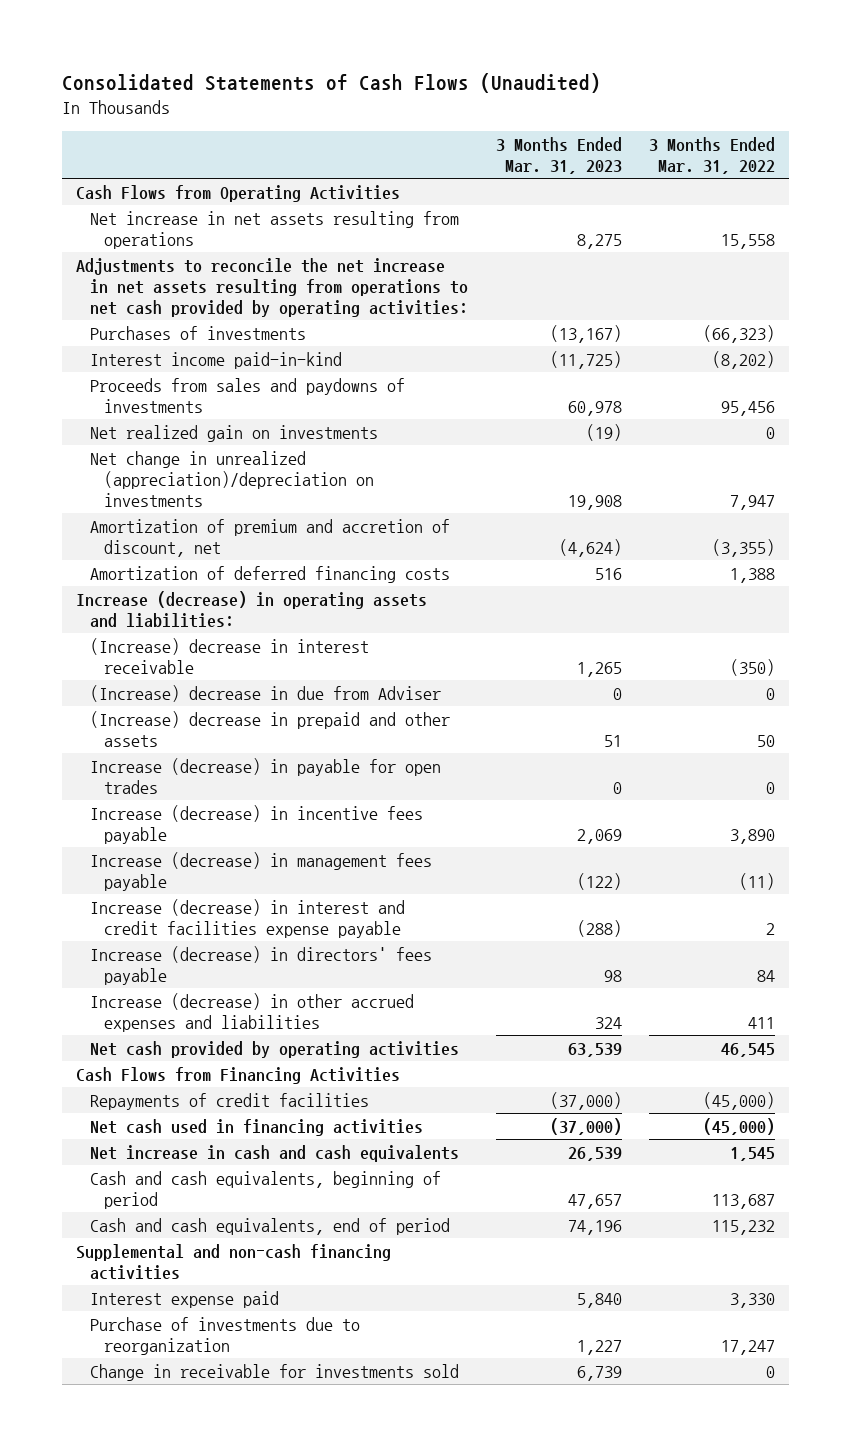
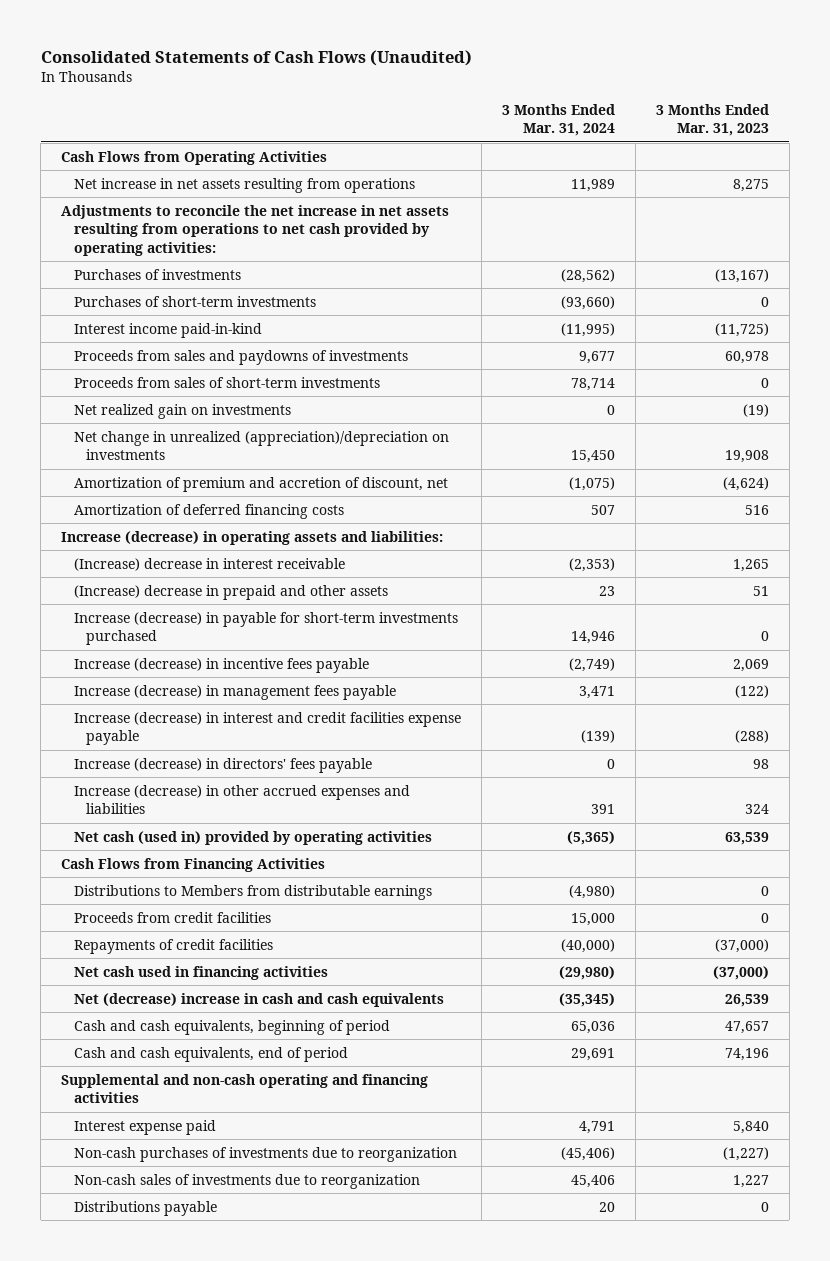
- | 3 Months Ended Mar. 31, 2023 | 3 Months Ended Mar. 31, 2022
+ | 3 Months Ended Mar. 31, 2024 | 3 Months Ended Mar. 31, 2023
+ Purchases of short-term investments | (93,660) | 0
+ Proceeds from sales of short-term investments | 78,714 | 0
- (Increase) decrease in due from Adviser | 0 | 0
- Increase (decrease) in payable for open trades | 0 | 0
+ Increase (decrease) in payable for short-term investments purchased | 14,946 | 0
- Net cash provided by operating activities | 63,539 | 46,545
+ Net cash (used in) provided by operating activities | (5,365) | 63,539
+ Distributions to Members from distributable earnings | (4,980) | 0
+ Proceeds from credit facilities | 15,000 | 0
- Net increase in cash and cash equivalents | 26,539 | 1,545
+ Net (decrease) increase in cash and cash equivalents | (35,345) | 26,539
- Supplemental and non-cash financing activities
+ Supplemental and non-cash operating and financing activities
- Purchase of investments due to reorganization | 1,227 | 17,247
- Change in receivable for investments sold | 6,739 | 0
+ Non-cash purchases of investments due to reorganization | (45,406) | (1,227)
+ Non-cash sales of investments due to reorganization | 45,406 | 1,227
+ Distributions payable | 20 | 0

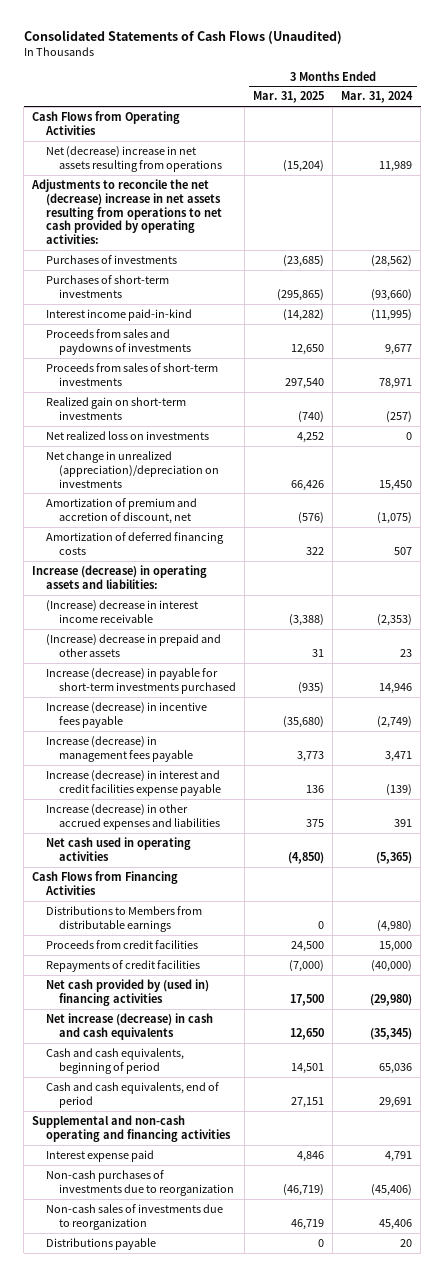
- | 3 Months Ended Mar. 31, 2024 | 3 Months Ended Mar. 31, 2023
+ | 3 Months Ended Mar. 31, 2025 | 3 Months Ended Mar. 31, 2024
- Net increase in net assets resulting from operations | 11,989 | 8,275
- Adjustments to reconcile the net increase in net assets resulting from operations to net cash provided by operating activities:
+ Net (decrease) increase in net assets resulting from operations | (15,204) | 11,989
+ Adjustments to reconcile the net (decrease) increase in net assets resulting from operations to net cash provided by operating activities:
- Proceeds from sales of short-term investments | 78,714 | 0
- Net realized gain on investments | 0 | (19)
+ Proceeds from sales of short-term investments | 297,540 | 78,971
+ Realized gain on short-term investments | (740) | (257)
+ Net realized loss on investments | 4,252 | 0
- (Increase) decrease in interest receivable | (2,353) | 1,265
+ (Increase) decrease in interest income receivable | (3,388) | (2,353)
- Increase (decrease) in directors' fees payable | 0 | 98
- Net cash (used in) provided by operating activities | (5,365) | 63,539
+ Net cash used in operating activities | (4,850) | (5,365)
- Net cash used in financing activities | (29,980) | (37,000)
- Net (decrease) increase in cash and cash equivalents | (35,345) | 26,539
+ Net cash provided by (used in) financing activities | 17,500 | (29,980)
+ Net increase (decrease) in cash and cash equivalents | 12,650 | (35,345)

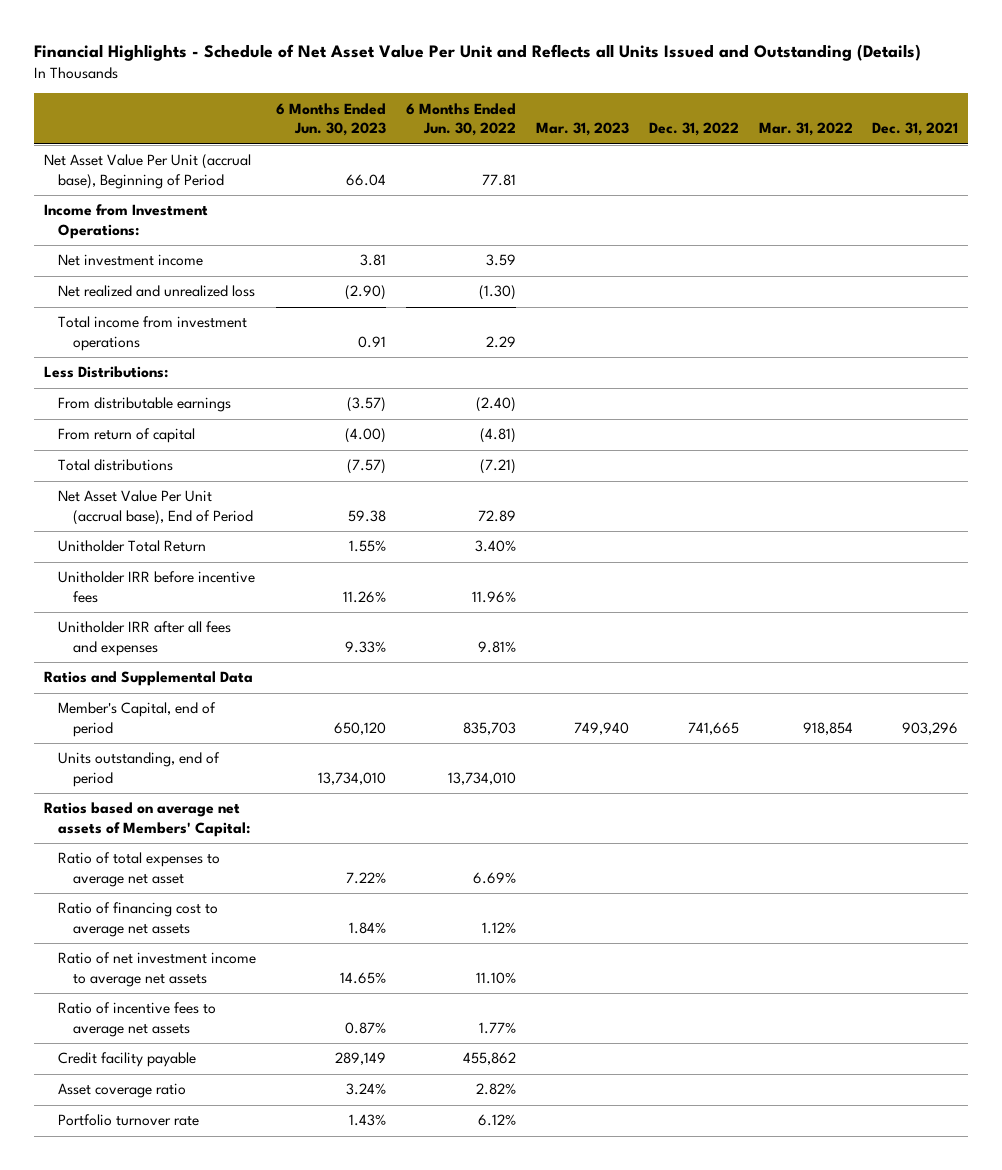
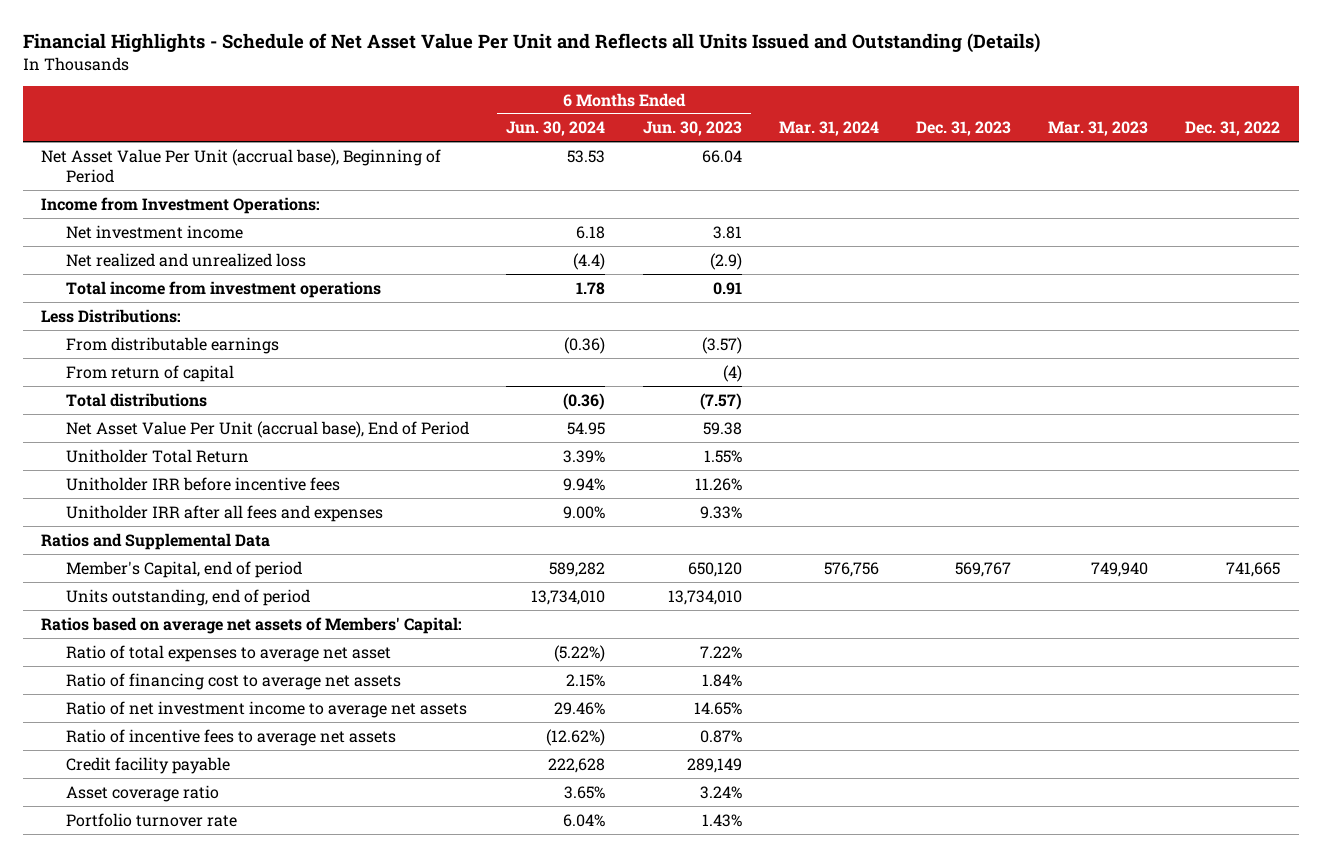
- | 6 Months Ended Jun. 30, 2023 | 6 Months Ended Jun. 30, 2022 | Mar. 31, 2023 | Dec. 31, 2022 | Mar. 31, 2022 | Dec. 31, 2021
+ | 6 Months Ended Jun. 30, 2024 | 6 Months Ended Jun. 30, 2023 | Mar. 31, 2024 | Dec. 31, 2023 | Mar. 31, 2023 | Dec. 31, 2022
- Net realized and unrealized loss | (2.90) | (1.30) | | | |
+ Net realized and unrealized loss | (4.4) | (2.9) | | | |
- From return of capital | (4.00) | (4.81) | | | |
+ From return of capital | | (4) | | | |

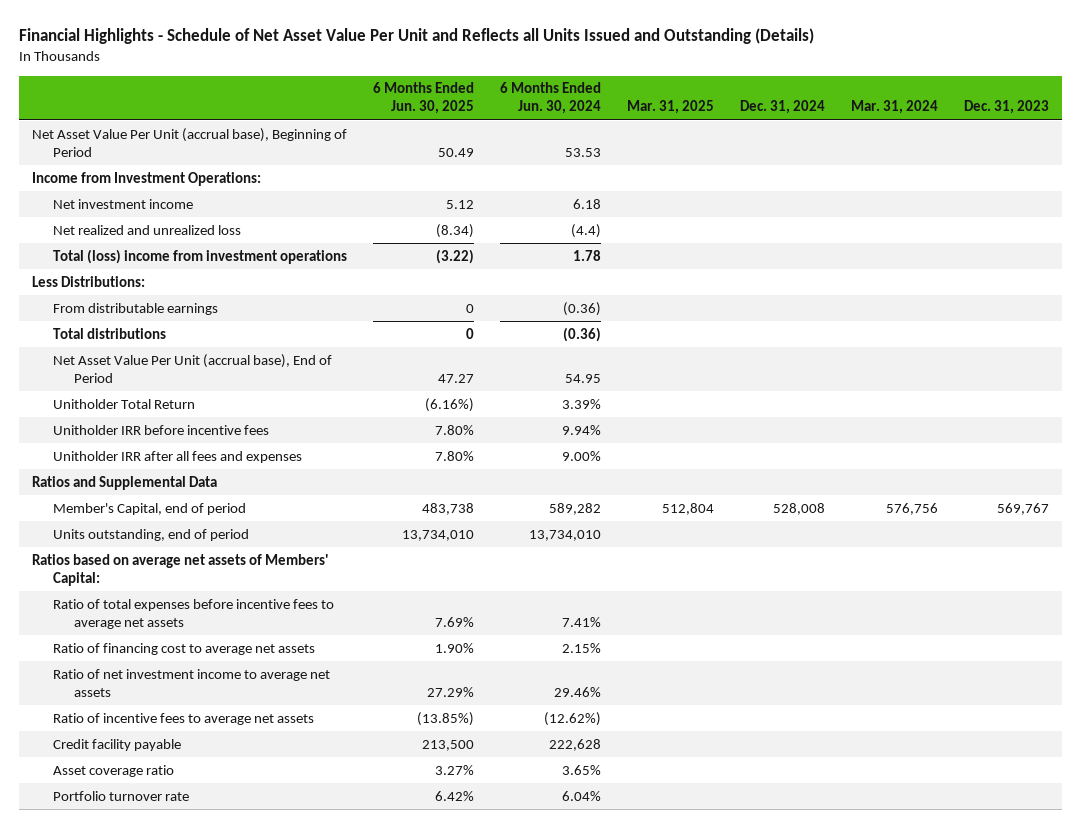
- | 6 Months Ended Jun. 30, 2024 | 6 Months Ended Jun. 30, 2023 | Mar. 31, 2024 | Dec. 31, 2023 | Mar. 31, 2023 | Dec. 31, 2022
+ | 6 Months Ended Jun. 30, 2025 | 6 Months Ended Jun. 30, 2024 | Mar. 31, 2025 | Dec. 31, 2024 | Mar. 31, 2024 | Dec. 31, 2023
- Total income from investment operations | 1.78 | 0.91 | | | |
+ Total (loss) income from investment operations | (3.22) | 1.78 | | | |
- From return of capital | | (4) | | | |
- Ratio of total expenses to average net asset | (5.22%) | 7.22% | | | |
+ Ratio of total expenses before incentive fees to average net assets | 7.69% | 7.41% | | | |

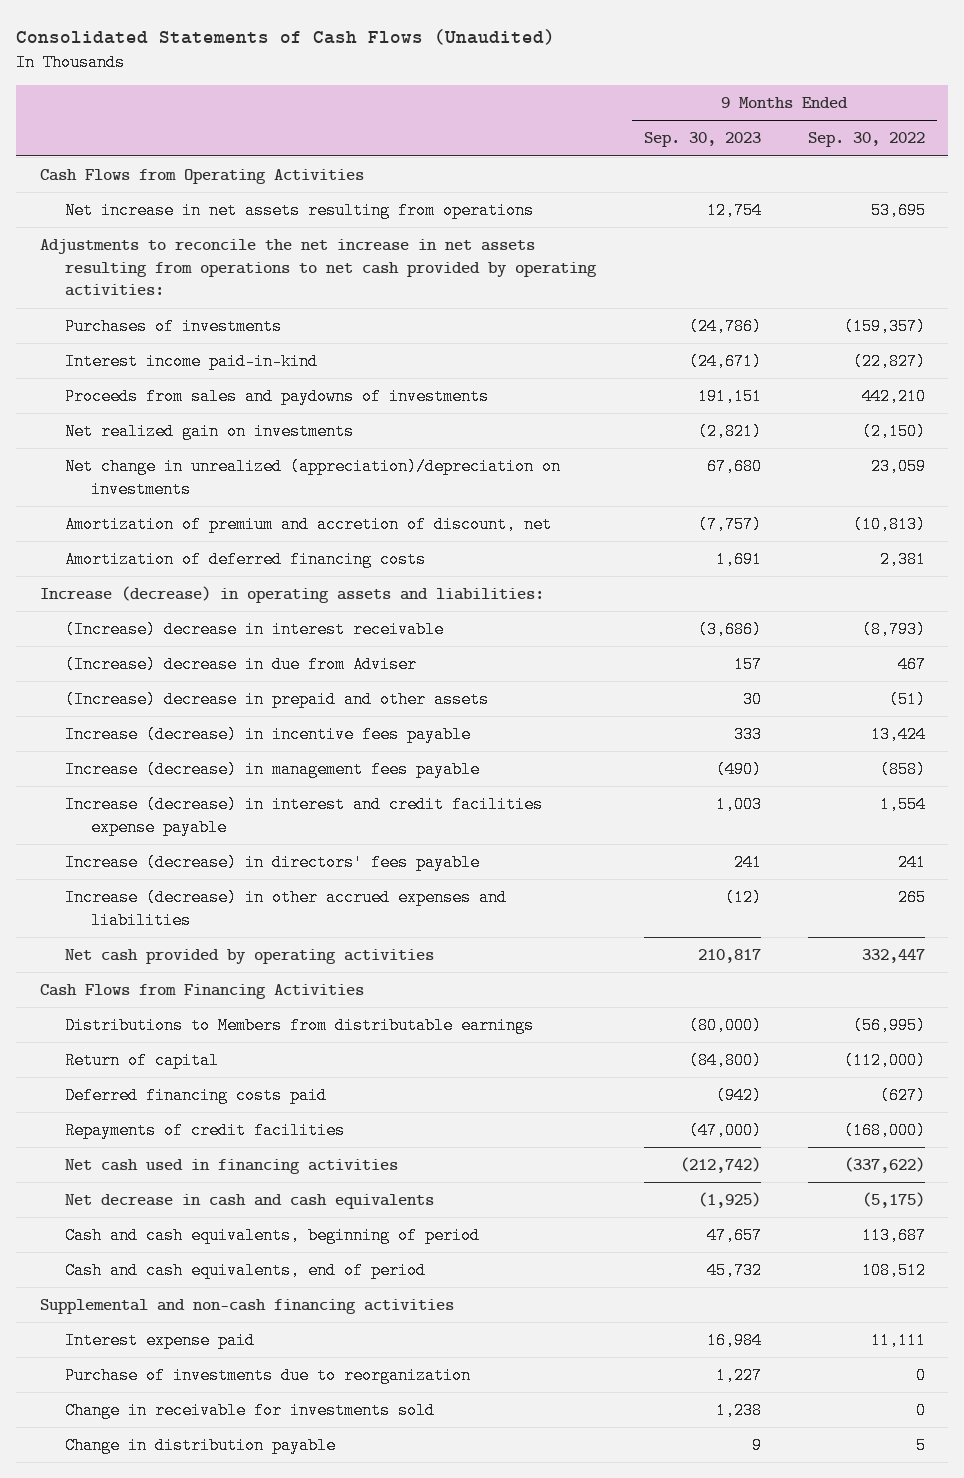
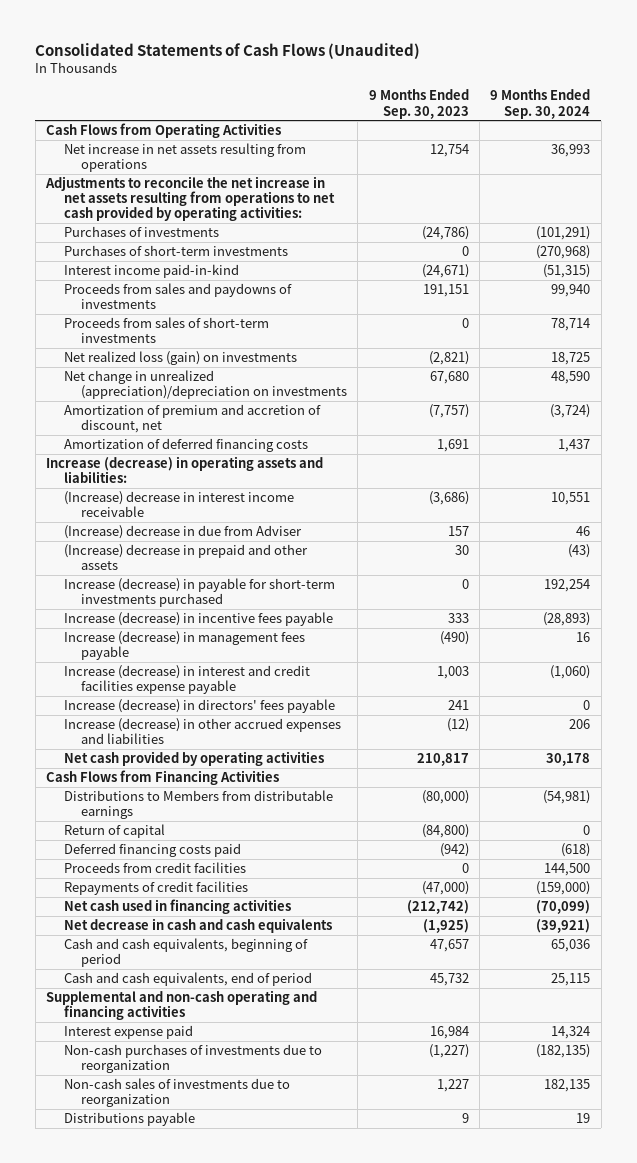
- | 9 Months Ended Sep. 30, 2023 | 9 Months Ended Sep. 30, 2022
+ | 9 Months Ended Sep. 30, 2023 | 9 Months Ended Sep. 30, 2024
+ Purchases of short-term investments | 0 | (270,968)
- Net realized gain on investments | (2,821) | (2,150)
+ Proceeds from sales of short-term investments | 0 | 78,714
+ Net realized loss (gain) on investments | (2,821) | 18,725
- (Increase) decrease in interest receivable | (3,686) | (8,793)
+ (Increase) decrease in interest income receivable | (3,686) | 10,551
+ Increase (decrease) in payable for short-term investments purchased | 0 | 192,254
+ Proceeds from credit facilities | 0 | 144,500
- Supplemental and non-cash financing activities
+ Supplemental and non-cash operating and financing activities
- Purchase of investments due to reorganization | 1,227 | 0
- Change in receivable for investments sold | 1,238 | 0
- Change in distribution payable | 9 | 5
+ Non-cash purchases of investments due to reorganization | (1,227) | (182,135)
+ Non-cash sales of investments due to reorganization | 1,227 | 182,135
+ Distributions payable | 9 | 19

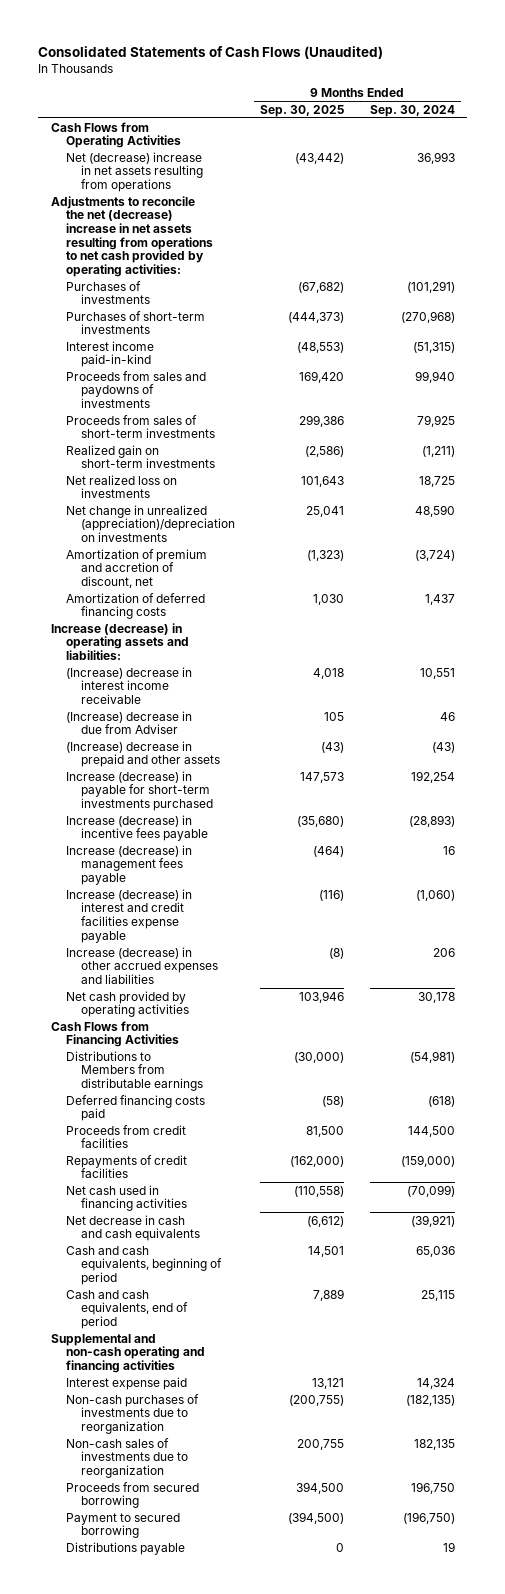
- | 9 Months Ended Sep. 30, 2023 | 9 Months Ended Sep. 30, 2024
+ | 9 Months Ended Sep. 30, 2025 | 9 Months Ended Sep. 30, 2024
- Net increase in net assets resulting from operations | 12,754 | 36,993
- Adjustments to reconcile the net increase in net assets resulting from operations to net cash provided by operating activities:
+ Net (decrease) increase in net assets resulting from operations | (43,442) | 36,993
+ Adjustments to reconcile the net (decrease) increase in net assets resulting from operations to net cash provided by operating activities:
- Proceeds from sales of short-term investments | 0 | 78,714
- Net realized loss (gain) on investments | (2,821) | 18,725
+ Proceeds from sales of short-term investments | 299,386 | 79,925
+ Realized gain on short-term investments | (2,586) | (1,211)
+ Net realized loss on investments | 101,643 | 18,725
- Increase (decrease) in directors' fees payable | 241 | 0
- Return of capital | (84,800) | 0
+ Proceeds from secured borrowing | 394,500 | 196,750
+ Payment to secured borrowing | (394,500) | (196,750)

